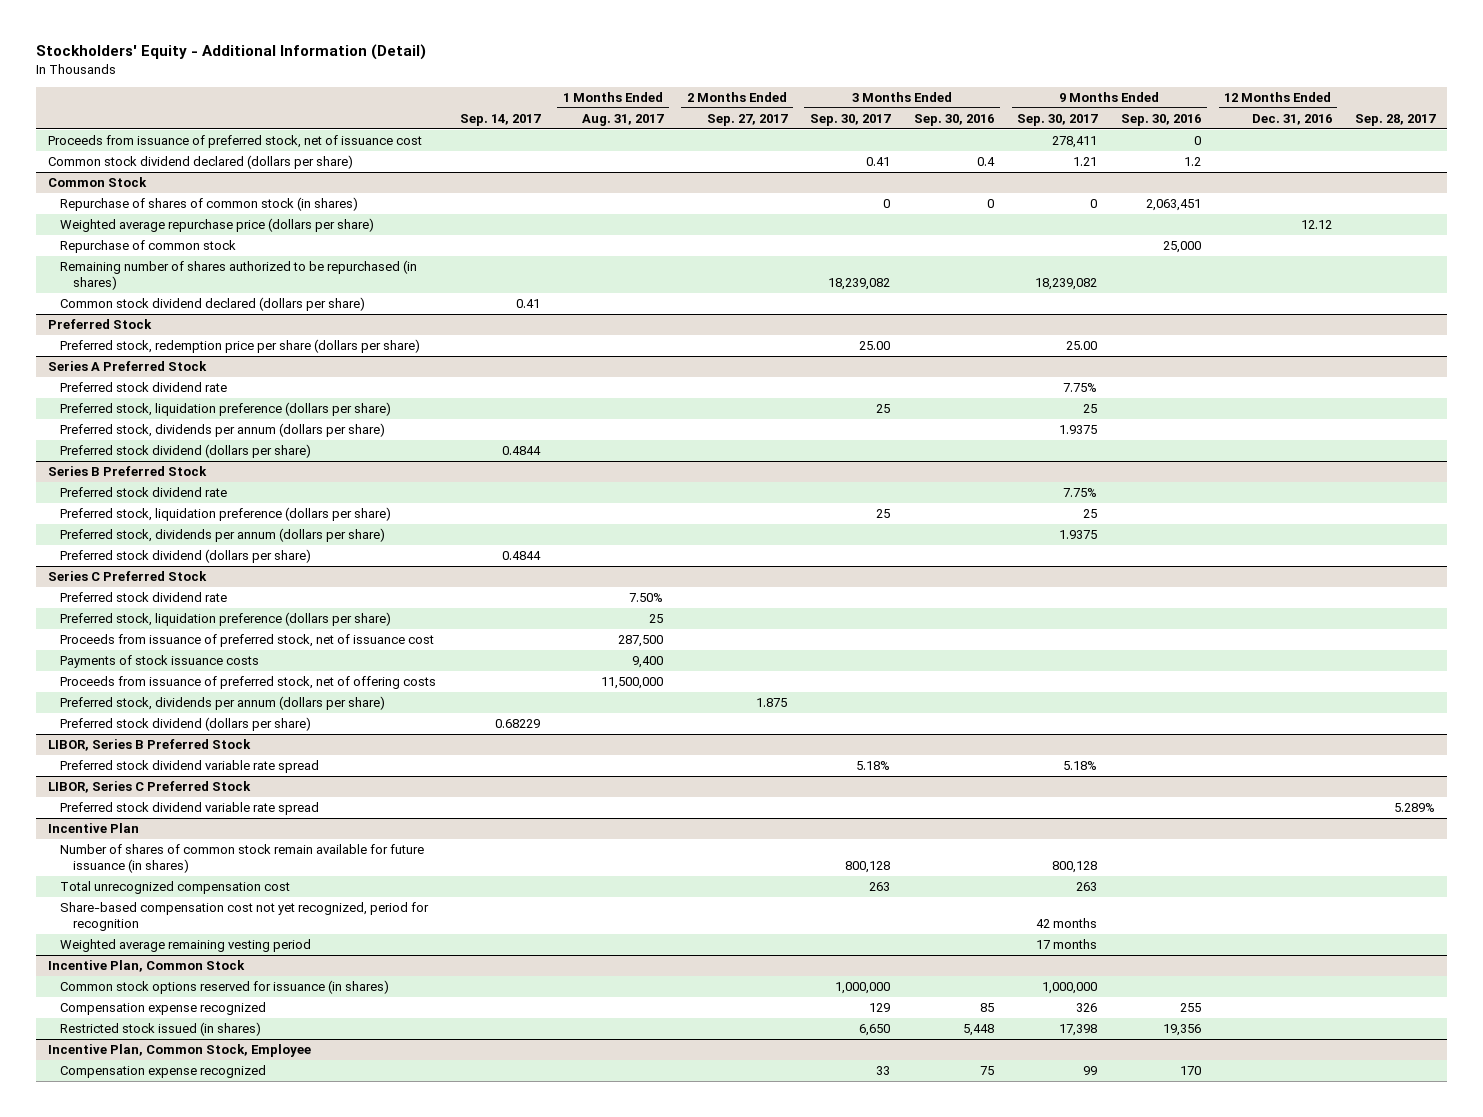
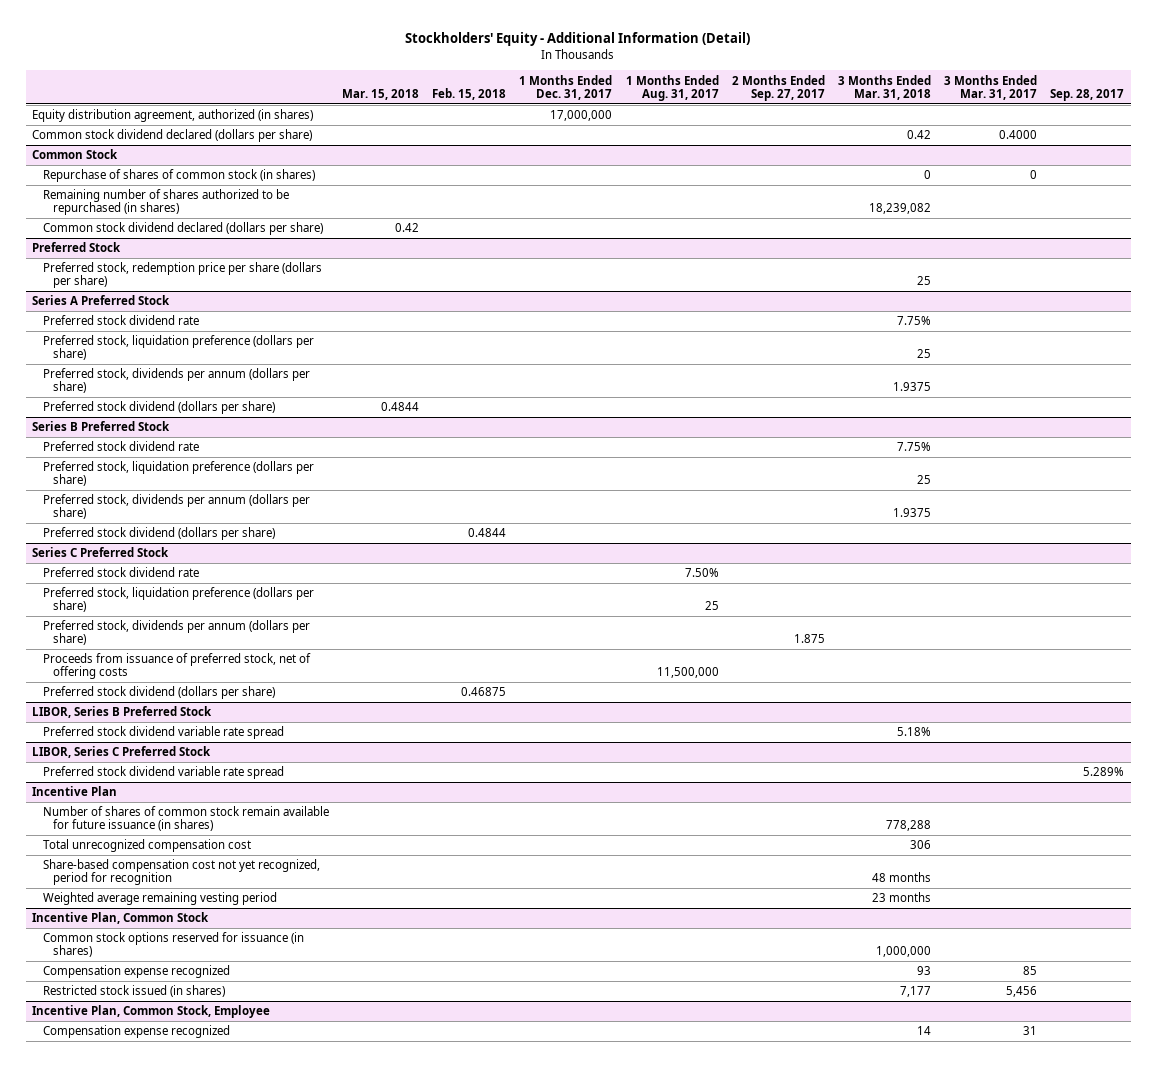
- | Sep. 14, 2017 | 1 Months Ended Aug. 31, 2017 | 2 Months Ended Sep. 27, 2017 | 3 Months Ended Sep. 30, 2017 | 3 Months Ended Sep. 30, 2016 | 9 Months Ended Sep. 30, 2017 | 9 Months Ended Sep. 30, 2016 | 12 Months Ended Dec. 31, 2016 | Sep. 28, 2017
+ | Mar. 15, 2018 | Feb. 15, 2018 | 1 Months Ended Dec. 31, 2017 | 1 Months Ended Aug. 31, 2017 | 2 Months Ended Sep. 27, 2017 | 3 Months Ended Mar. 31, 2018 | 3 Months Ended Mar. 31, 2017 | Sep. 28, 2017
- Proceeds from issuance of preferred stock, net of issuance cost | | | | | | 278,411 | 0 | |
+ Equity distribution agreement, authorized (in shares) | | | 17,000,000 | | | | |
@ Common Stock
- Weighted average repurchase price (dollars per share) | | | | | | | | 12.12 |
- Repurchase of common stock | | | | | | | 25,000 | |
@ Series C Preferred Stock
- Proceeds from issuance of preferred stock, net of issuance cost | | 287,500 | | | | | | |
- Payments of stock issuance costs | | 9,400 | | | | | | |
moved down: Proceeds from issuance of preferred stock, net of offering costs | | | | 11,500,000 | | | |

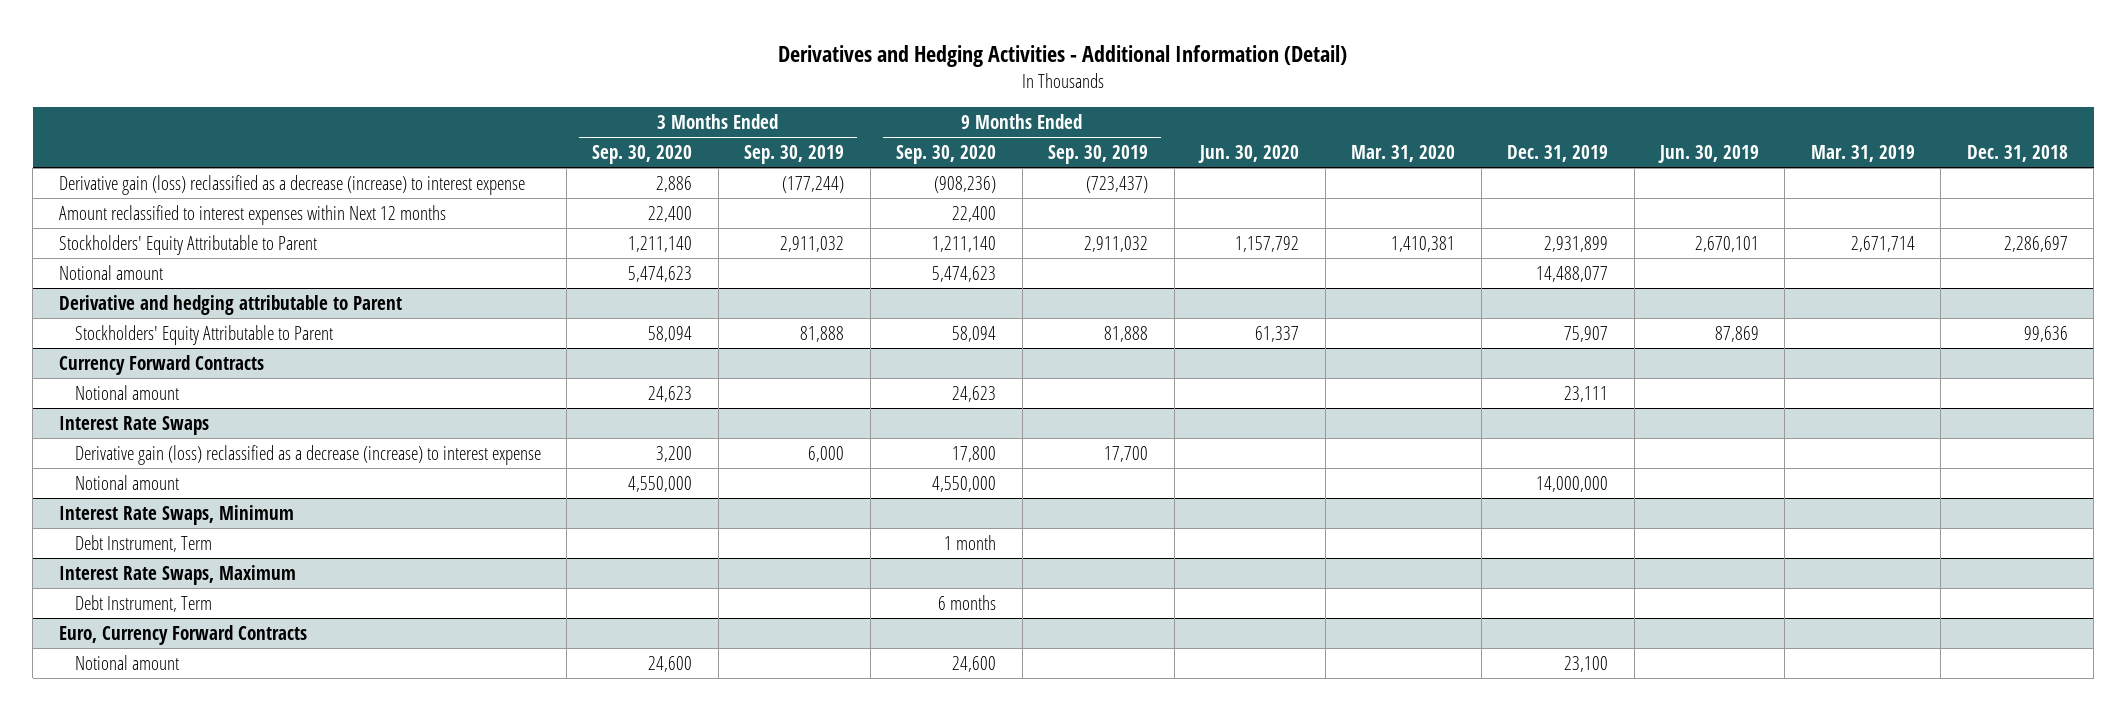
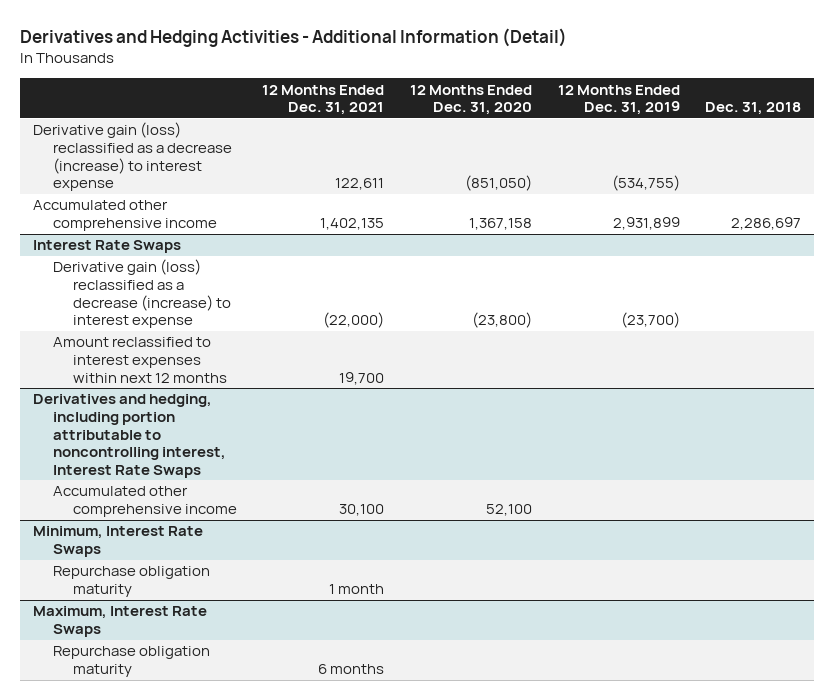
- | 3 Months Ended Sep. 30, 2020 | 3 Months Ended Sep. 30, 2019 | 9 Months Ended Sep. 30, 2020 | 9 Months Ended Sep. 30, 2019 | Jun. 30, 2020 | Mar. 31, 2020 | Dec. 31, 2019 | Jun. 30, 2019 | Mar. 31, 2019 | Dec. 31, 2018
+ | 12 Months Ended Dec. 31, 2021 | 12 Months Ended Dec. 31, 2020 | 12 Months Ended Dec. 31, 2019 | Dec. 31, 2018
- Amount reclassified to interest expenses within Next 12 months | 22,400 | | 22,400 | | | | | | |
- Stockholders' Equity Attributable to Parent | 1,211,140 | 2,911,032 | 1,211,140 | 2,911,032 | 1,157,792 | 1,410,381 | 2,931,899 | 2,670,101 | 2,671,714 | 2,286,697
- Notional amount | 5,474,623 | | 5,474,623 | | | | 14,488,077 | | |
- Derivative and hedging attributable to Parent
- Stockholders' Equity Attributable to Parent | 58,094 | 81,888 | 58,094 | 81,888 | 61,337 | | 75,907 | 87,869 | | 99,636
- Currency Forward Contracts
- Notional amount | 24,623 | | 24,623 | | | | 23,111 | | |
+ Accumulated other comprehensive income | 1,402,135 | 1,367,158 | 2,931,899 | 2,286,697
@ Interest Rate Swaps
- Notional amount | 4,550,000 | | 4,550,000 | | | | 14,000,000 | | |
- Interest Rate Swaps, Minimum
- Debt Instrument, Term | | | 1 month | | | | | | |
- Interest Rate Swaps, Maximum
- Debt Instrument, Term | | | 6 months | | | | | | |
- Euro, Currency Forward Contracts
- Notional amount | 24,600 | | 24,600 | | | | 23,100 | | |
@ Interest Rate Swaps
+ Amount reclassified to interest expenses within next 12 months | 19,700 | | |
+ Derivatives and hedging, including portion attributable to noncontrolling interest, Interest Rate Swaps
+ Accumulated other comprehensive income | 30,100 | 52,100 | |
+ Minimum, Interest Rate Swaps
+ Repurchase obligation maturity | 1 month | | |
+ Maximum, Interest Rate Swaps
+ Repurchase obligation maturity | 6 months | | |

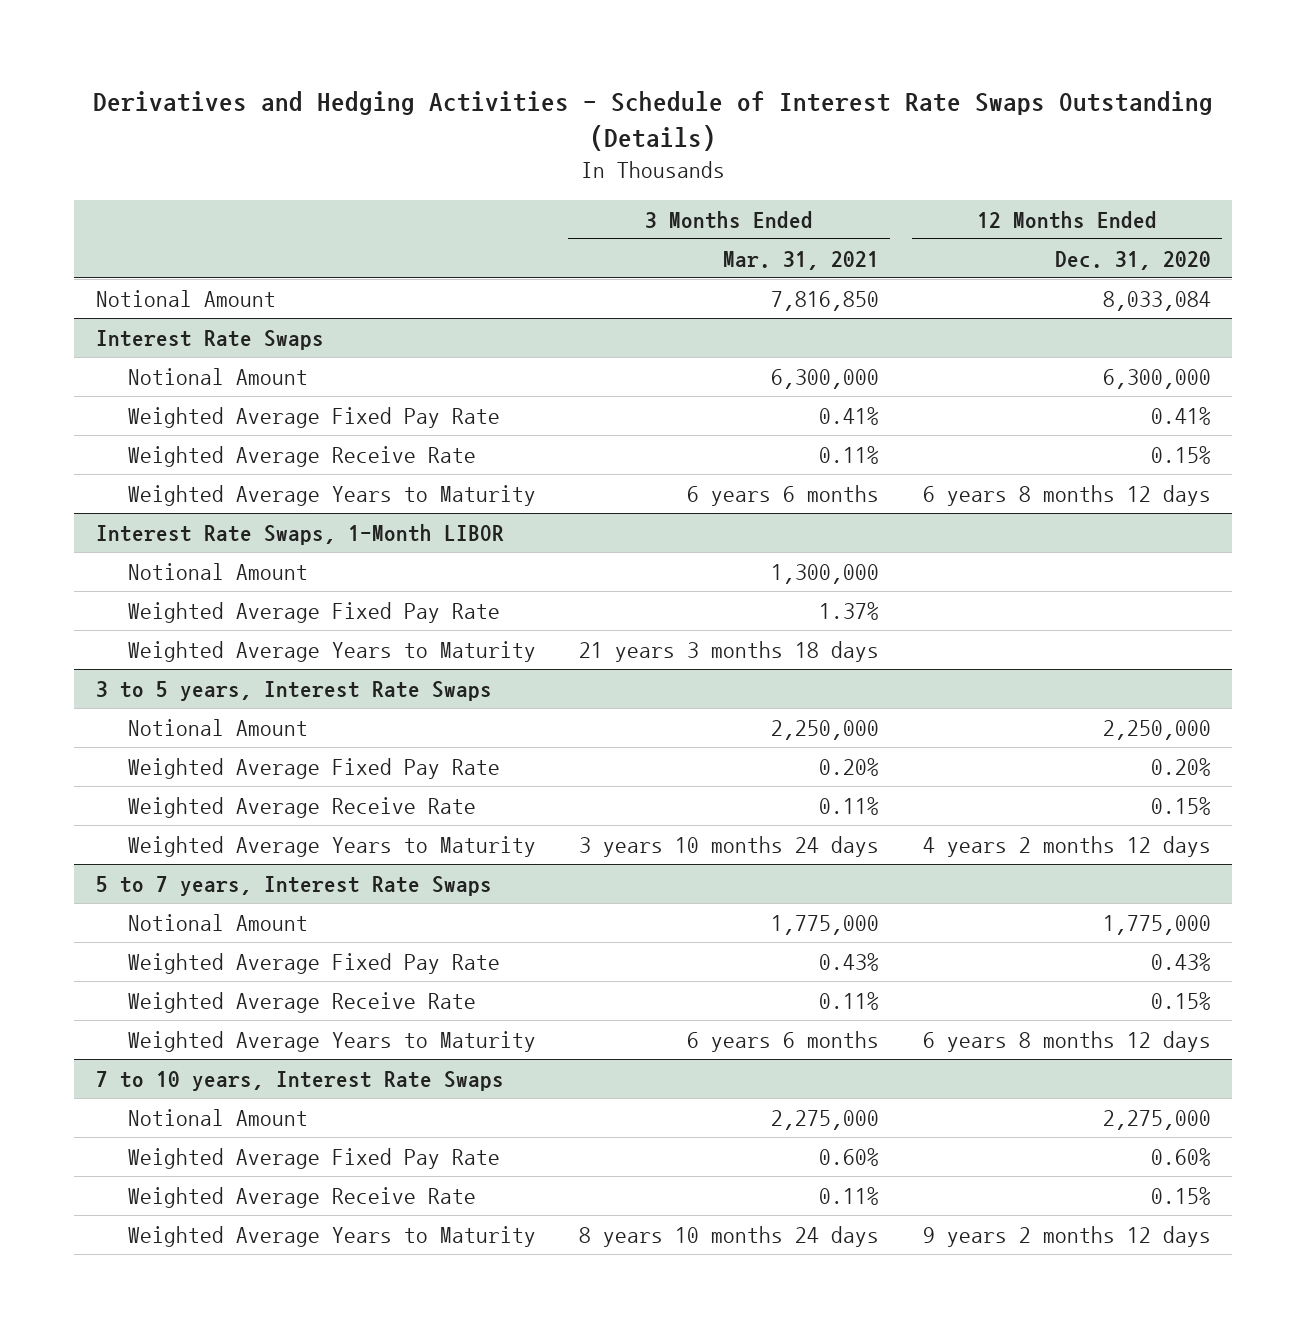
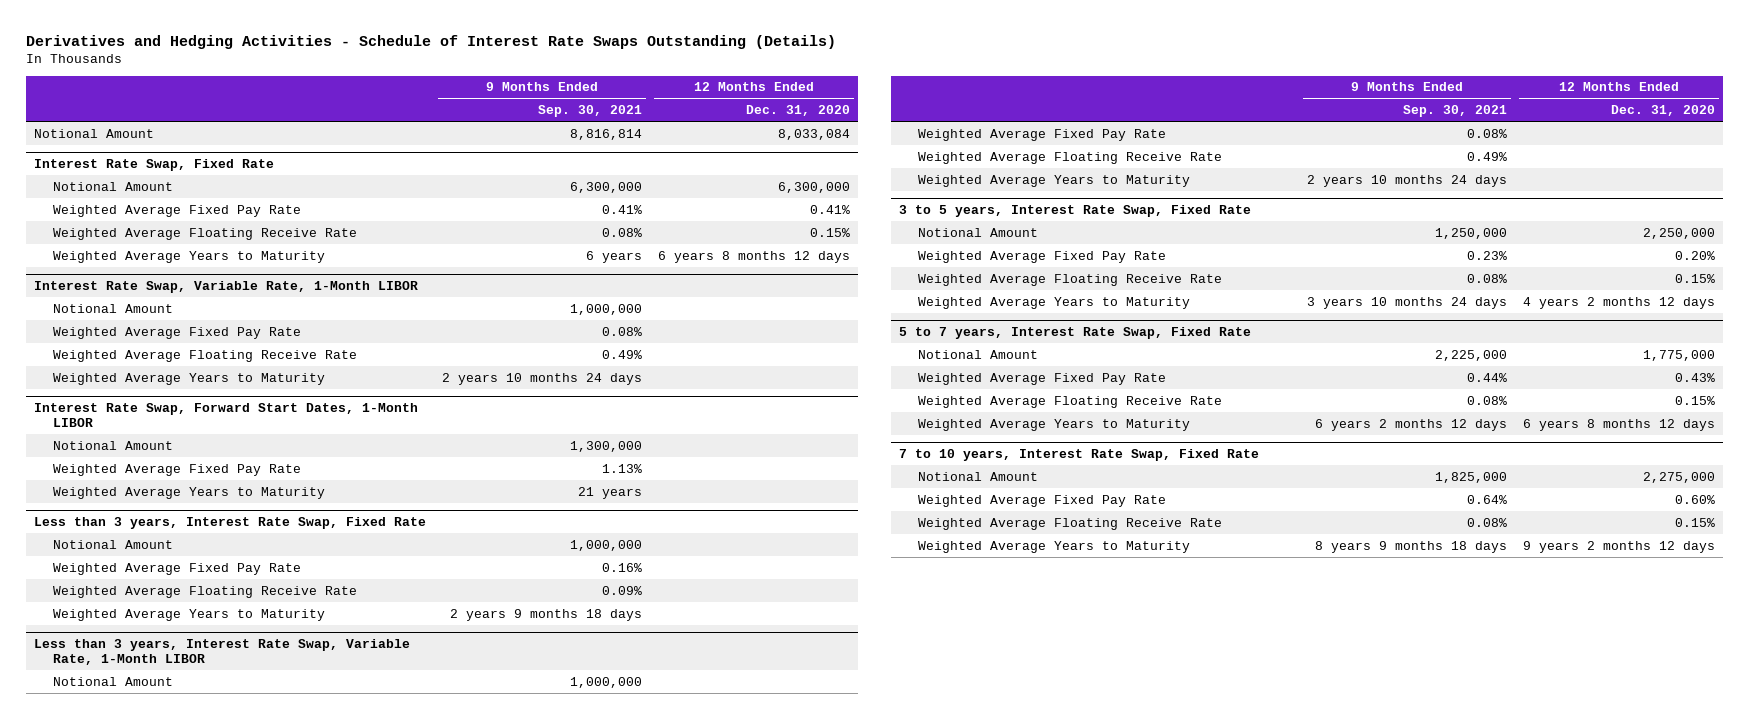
- | 3 Months Ended Mar. 31, 2021 | 12 Months Ended Dec. 31, 2020
+ | 9 Months Ended Sep. 30, 2021 | 12 Months Ended Dec. 31, 2020
- Interest Rate Swaps
+ Interest Rate Swap, Fixed Rate
- Weighted Average Receive Rate | 0.11% | 0.15%
+ Weighted Average Floating Receive Rate | 0.08% | 0.15%
- Interest Rate Swaps, 1-Month LIBOR
+ Interest Rate Swap, Variable Rate, 1-Month LIBOR
+ Weighted Average Floating Receive Rate | 0.49% |
- 3 to 5 years, Interest Rate Swaps
+ Interest Rate Swap, Forward Start Dates, 1-Month LIBOR
+ Notional Amount | 1,300,000 |
+ Weighted Average Fixed Pay Rate | 1.13% |
+ Weighted Average Years to Maturity | 21 years |
+ Less than 3 years, Interest Rate Swap, Fixed Rate
+ Notional Amount | 1,000,000 |
+ Weighted Average Fixed Pay Rate | 0.16% |
+ Weighted Average Floating Receive Rate | 0.09% |
+ Weighted Average Years to Maturity | 2 years 9 months 18 days |
+ Less than 3 years, Interest Rate Swap, Variable Rate, 1-Month LIBOR
+ Notional Amount | 1,000,000 |
+ Weighted Average Fixed Pay Rate | 0.08% |
+ Weighted Average Floating Receive Rate | 0.49% |
+ Weighted Average Years to Maturity | 2 years 10 months 24 days |
+ 3 to 5 years, Interest Rate Swap, Fixed Rate
- Weighted Average Receive Rate | 0.11% | 0.15%
+ Weighted Average Floating Receive Rate | 0.08% | 0.15%
- 5 to 7 years, Interest Rate Swaps
+ 5 to 7 years, Interest Rate Swap, Fixed Rate
- Weighted Average Receive Rate | 0.11% | 0.15%
+ Weighted Average Floating Receive Rate | 0.08% | 0.15%
- 7 to 10 years, Interest Rate Swaps
+ 7 to 10 years, Interest Rate Swap, Fixed Rate
- Weighted Average Receive Rate | 0.11% | 0.15%
+ Weighted Average Floating Receive Rate | 0.08% | 0.15%

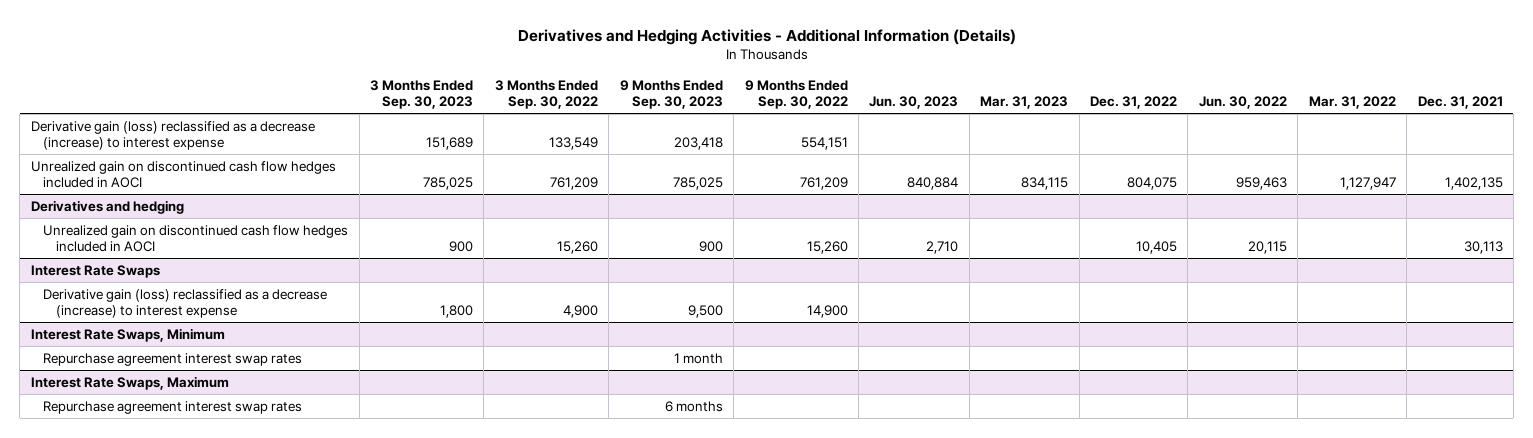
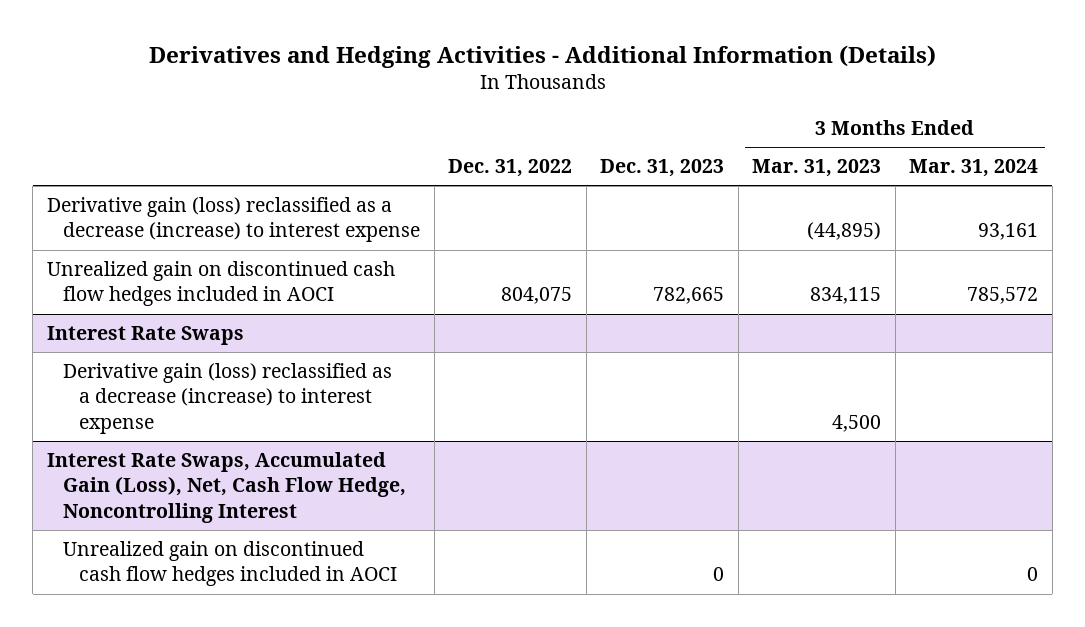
- | 3 Months Ended Sep. 30, 2023 | 3 Months Ended Sep. 30, 2022 | 9 Months Ended Sep. 30, 2023 | 9 Months Ended Sep. 30, 2022 | Jun. 30, 2023 | Mar. 31, 2023 | Dec. 31, 2022 | Jun. 30, 2022 | Mar. 31, 2022 | Dec. 31, 2021
+ | Dec. 31, 2022 | Dec. 31, 2023 | 3 Months Ended Mar. 31, 2023 | 3 Months Ended Mar. 31, 2024
- Derivatives and hedging
- Unrealized gain on discontinued cash flow hedges included in AOCI | 900 | 15,260 | 900 | 15,260 | 2,710 | | 10,405 | 20,115 | | 30,113
- Interest Rate Swaps, Minimum
- Repurchase agreement interest swap rates | | | 1 month | | | | | | |
- Interest Rate Swaps, Maximum
- Repurchase agreement interest swap rates | | | 6 months | | | | | | |
+ Interest Rate Swaps, Accumulated Gain (Loss), Net, Cash Flow Hedge, Noncontrolling Interest
+ Unrealized gain on discontinued cash flow hedges included in AOCI | | 0 | | 0

